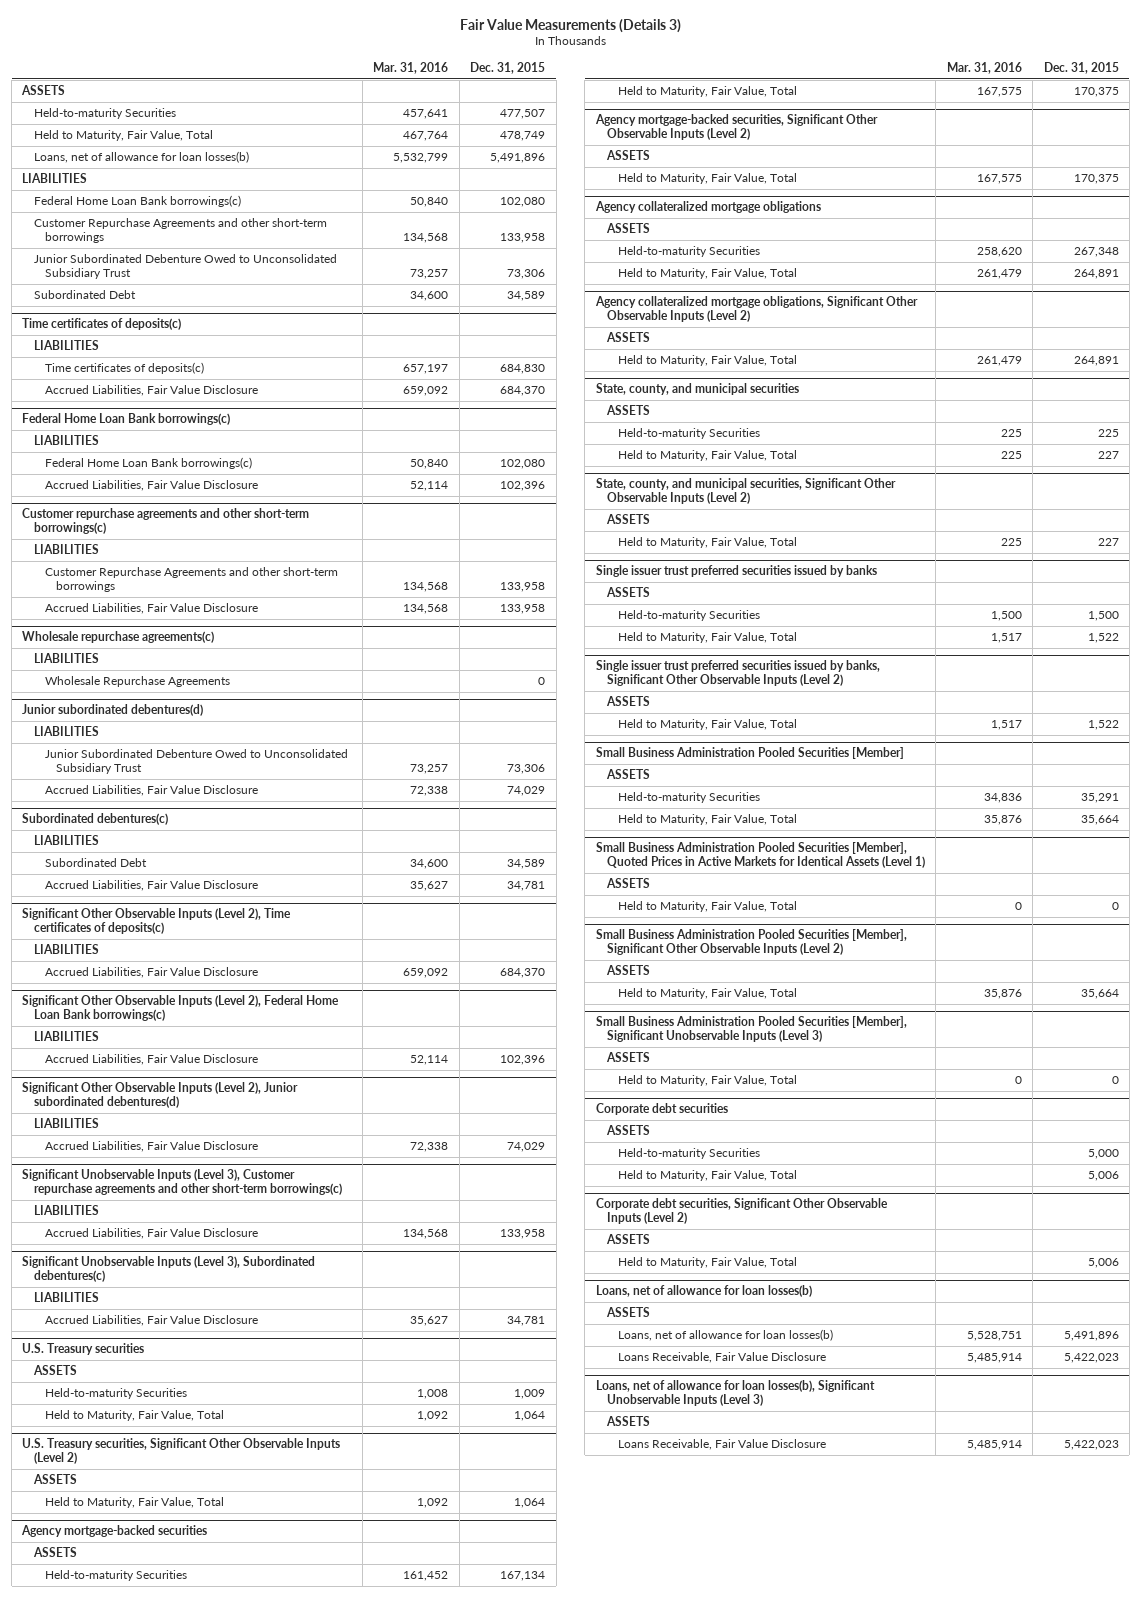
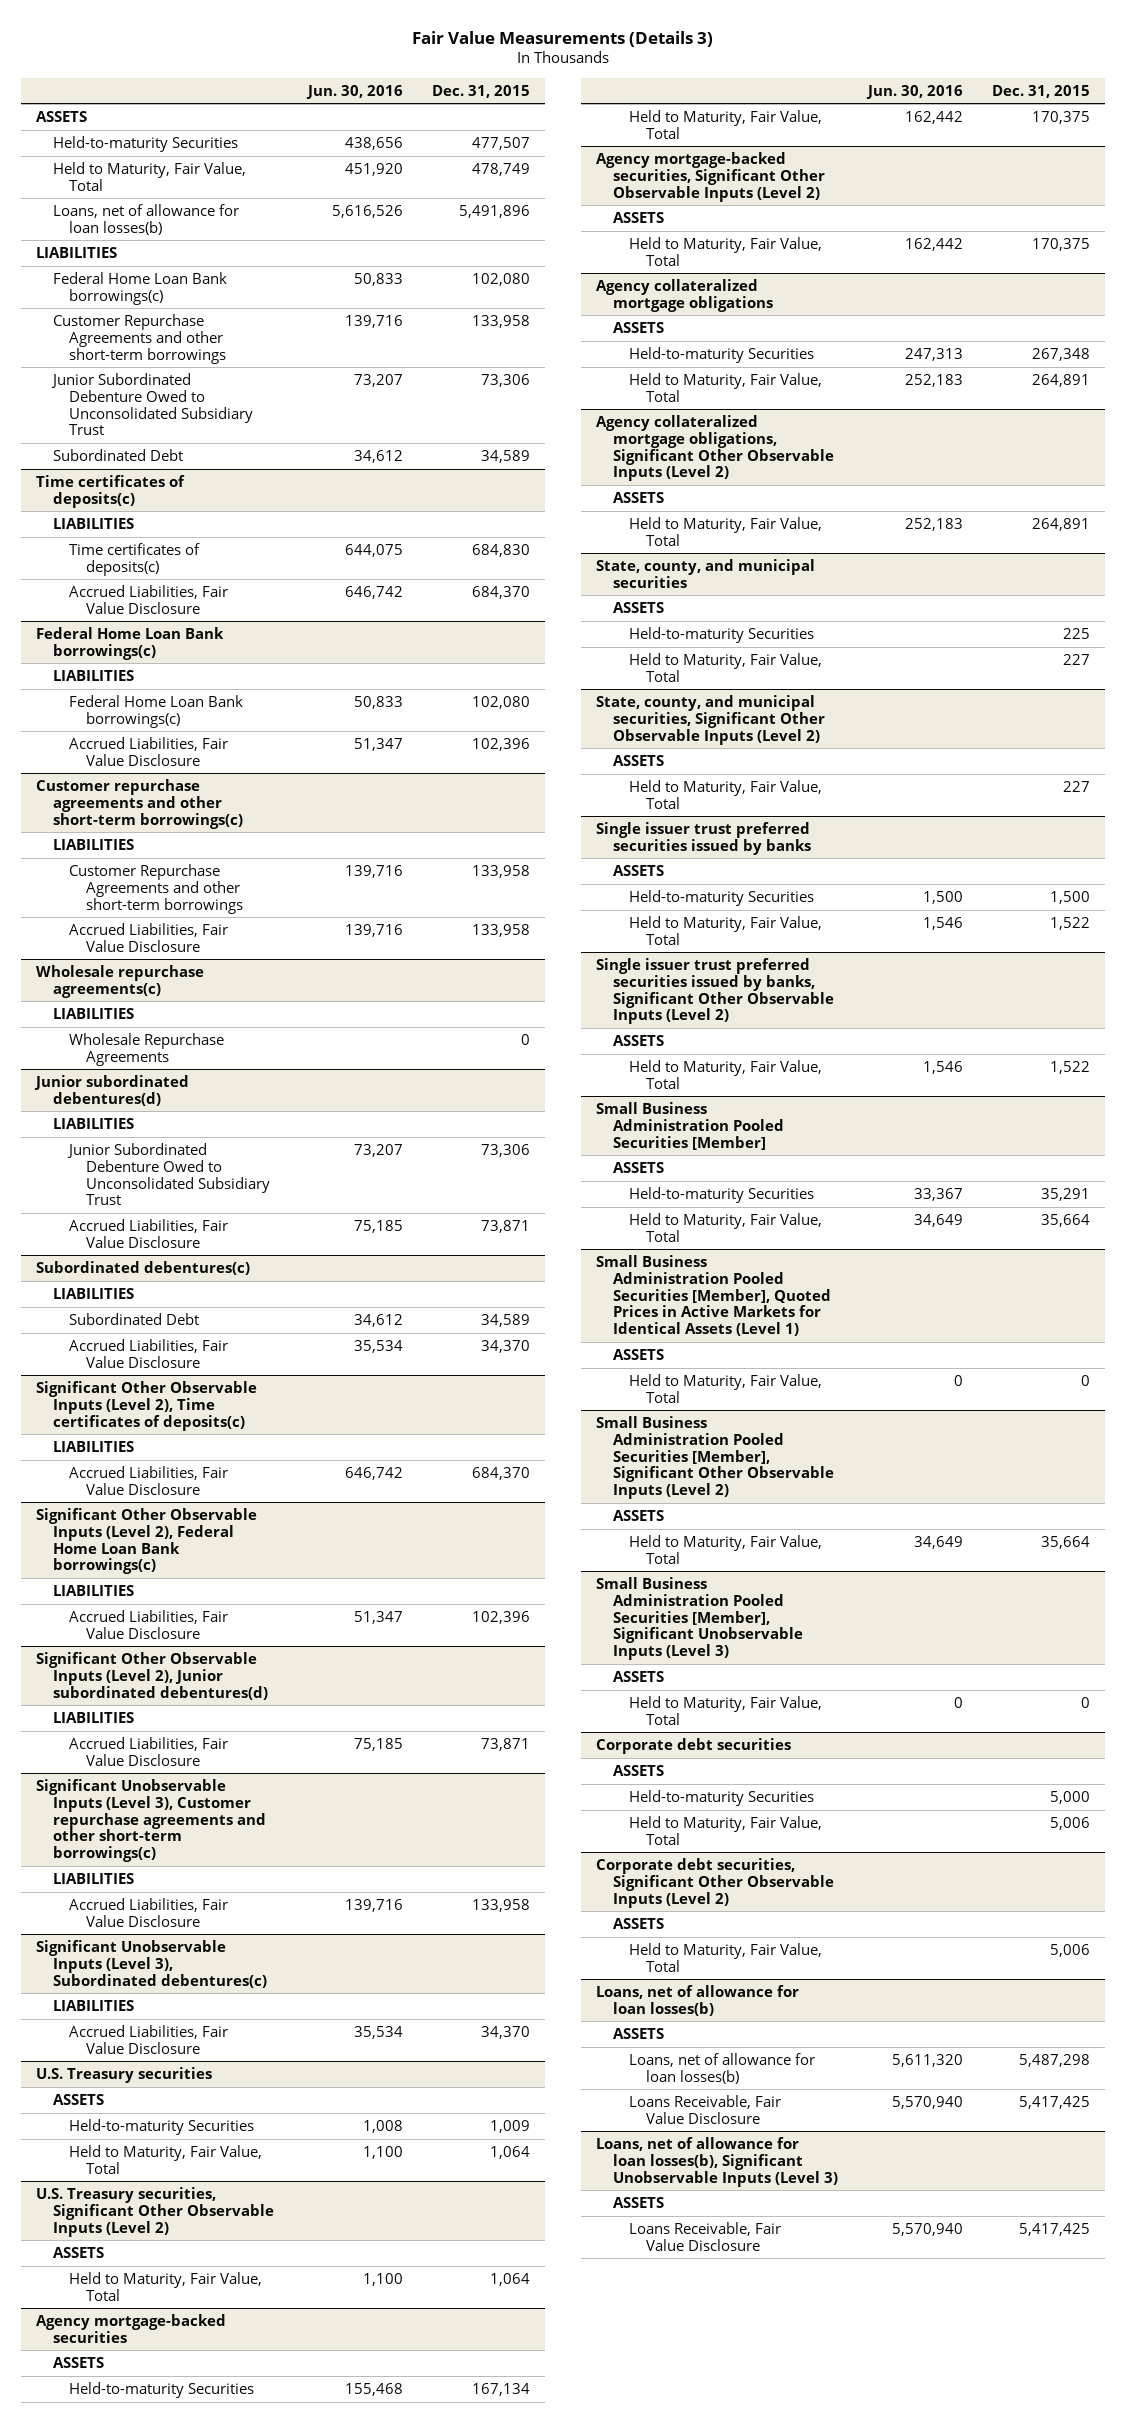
- | Mar. 31, 2016 | Dec. 31, 2015
+ | Jun. 30, 2016 | Dec. 31, 2015
@ Junior subordinated debentures(d)
- Accrued Liabilities, Fair Value Disclosure | 72,338 | 74,029
+ Accrued Liabilities, Fair Value Disclosure | 75,185 | 73,871
@ Subordinated debentures(c)
- Accrued Liabilities, Fair Value Disclosure | 35,627 | 34,781
+ Accrued Liabilities, Fair Value Disclosure | 35,534 | 34,370
@ Significant Other Observable Inputs (Level 2), Junior subordinated debentures(d)
- Accrued Liabilities, Fair Value Disclosure | 72,338 | 74,029
+ Accrued Liabilities, Fair Value Disclosure | 75,185 | 73,871
@ Significant Unobservable Inputs (Level 3), Subordinated debentures(c)
- Accrued Liabilities, Fair Value Disclosure | 35,627 | 34,781
+ Accrued Liabilities, Fair Value Disclosure | 35,534 | 34,370
@ Loans, net of allowance for loan losses(b)
- Loans, net of allowance for loan losses(b) | 5,528,751 | 5,491,896
- Loans Receivable, Fair Value Disclosure | 5,485,914 | 5,422,023
+ Loans, net of allowance for loan losses(b) | 5,611,320 | 5,487,298
+ Loans Receivable, Fair Value Disclosure | 5,570,940 | 5,417,425
@ Loans, net of allowance for loan losses(b), Significant Unobservable Inputs (Level 3)
- Loans Receivable, Fair Value Disclosure | 5,485,914 | 5,422,023
+ Loans Receivable, Fair Value Disclosure | 5,570,940 | 5,417,425

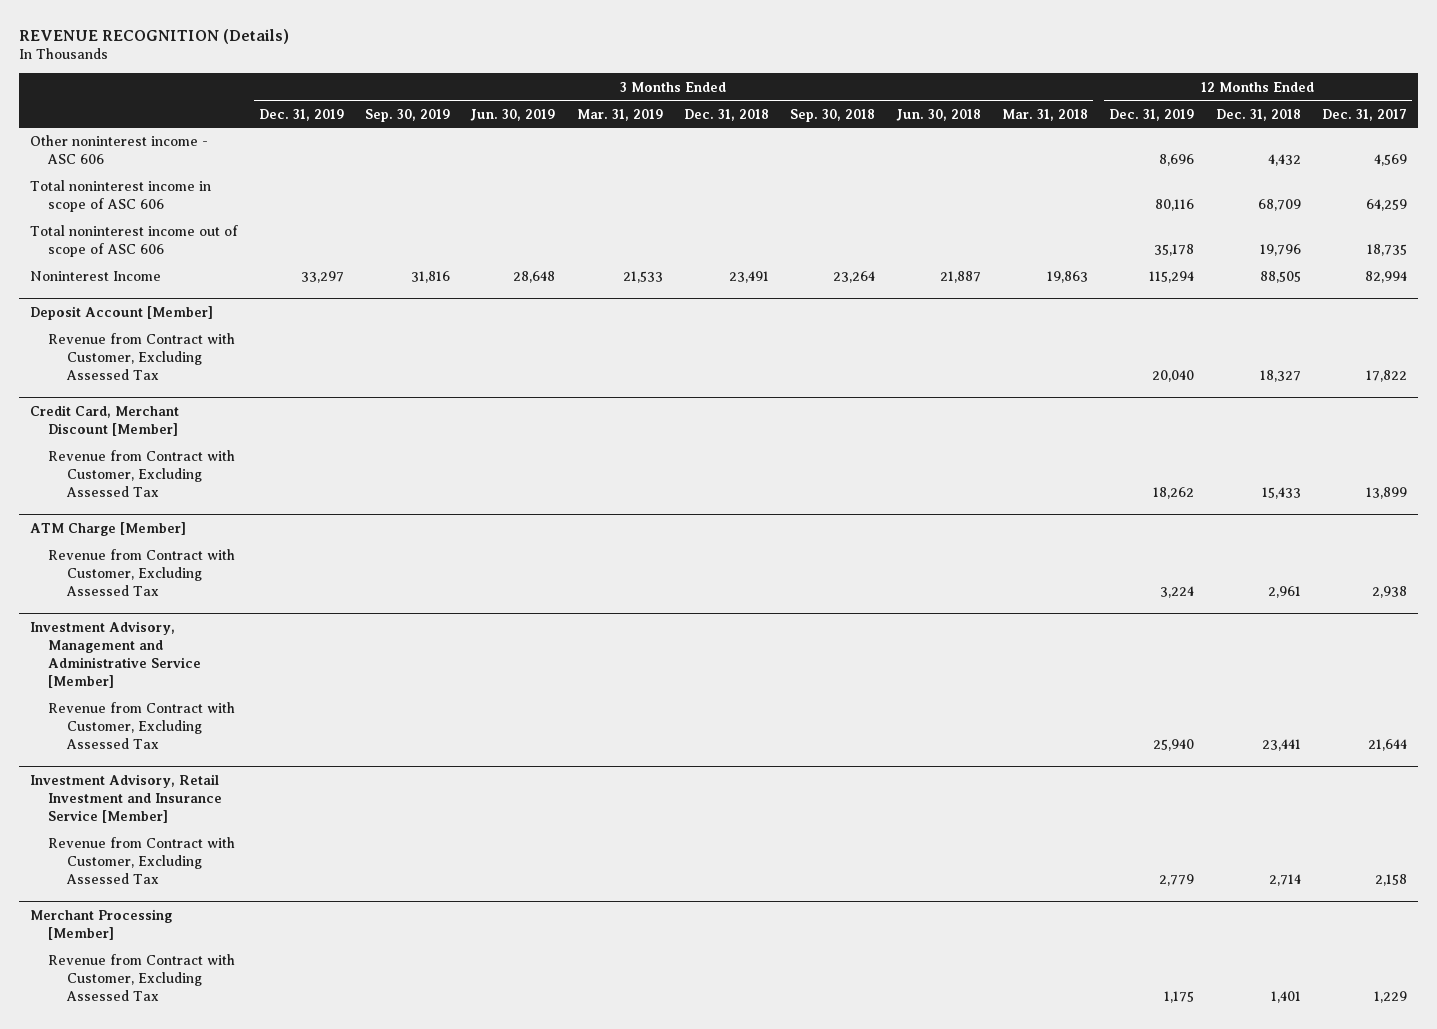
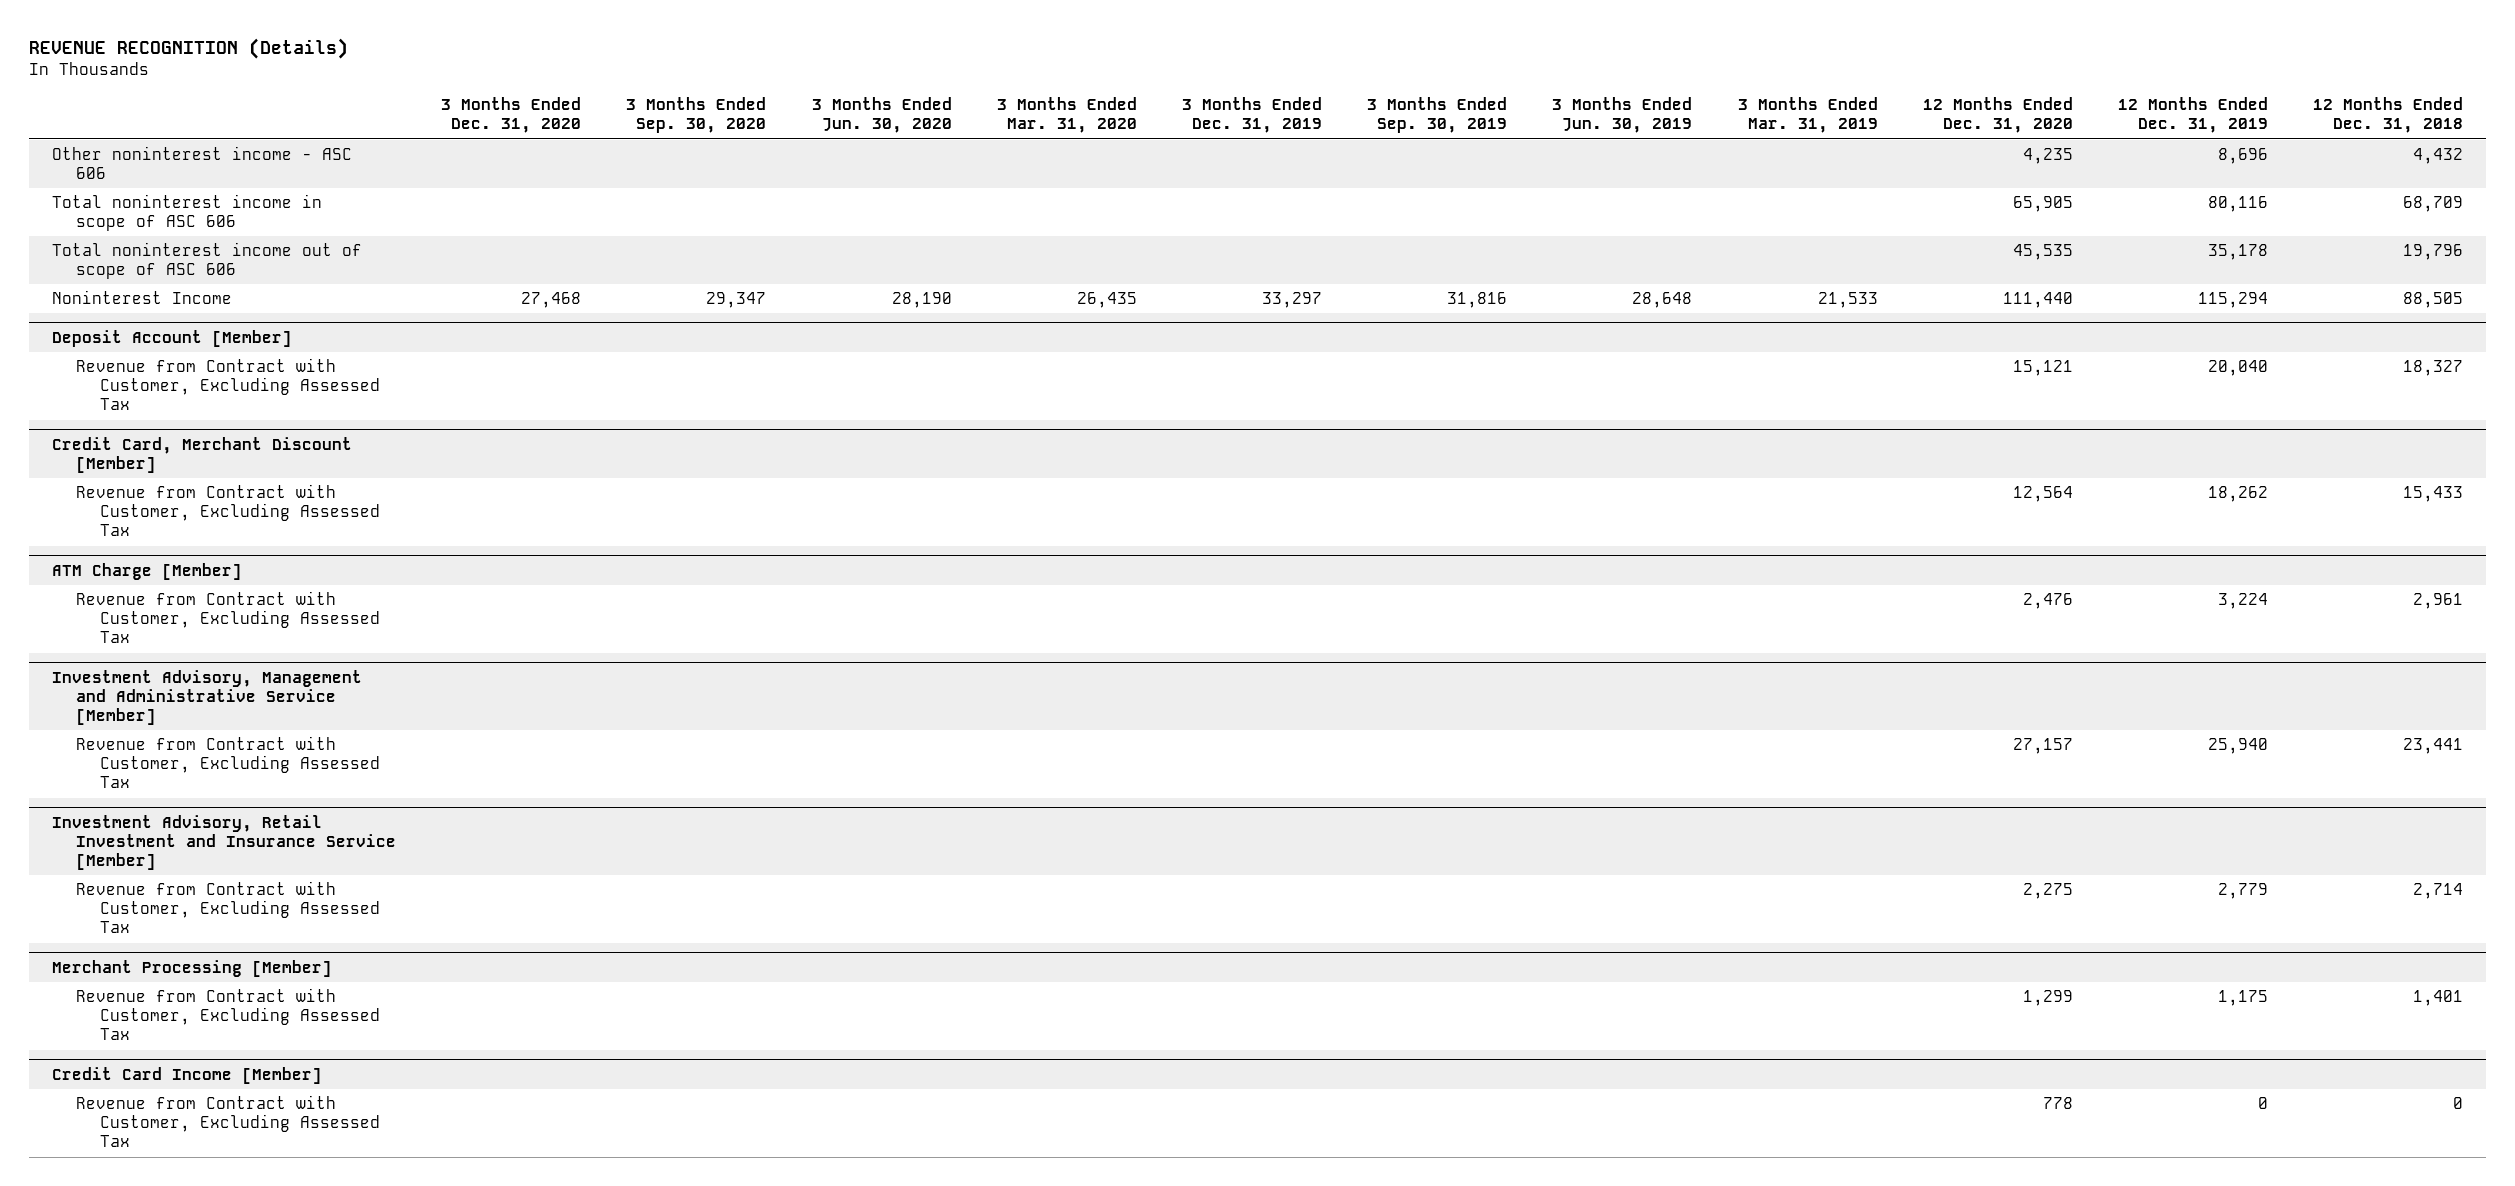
- | 3 Months Ended Dec. 31, 2019 | 3 Months Ended Sep. 30, 2019 | 3 Months Ended Jun. 30, 2019 | 3 Months Ended Mar. 31, 2019 | 3 Months Ended Dec. 31, 2018 | 3 Months Ended Sep. 30, 2018 | 3 Months Ended Jun. 30, 2018 | 3 Months Ended Mar. 31, 2018 | 12 Months Ended Dec. 31, 2019 | 12 Months Ended Dec. 31, 2018 | 12 Months Ended Dec. 31, 2017
+ | 3 Months Ended Dec. 31, 2020 | 3 Months Ended Sep. 30, 2020 | 3 Months Ended Jun. 30, 2020 | 3 Months Ended Mar. 31, 2020 | 3 Months Ended Dec. 31, 2019 | 3 Months Ended Sep. 30, 2019 | 3 Months Ended Jun. 30, 2019 | 3 Months Ended Mar. 31, 2019 | 12 Months Ended Dec. 31, 2020 | 12 Months Ended Dec. 31, 2019 | 12 Months Ended Dec. 31, 2018
+ Credit Card Income [Member]
+ Revenue from Contract with Customer, Excluding Assessed Tax | | | | | | | | | 778 | 0 | 0

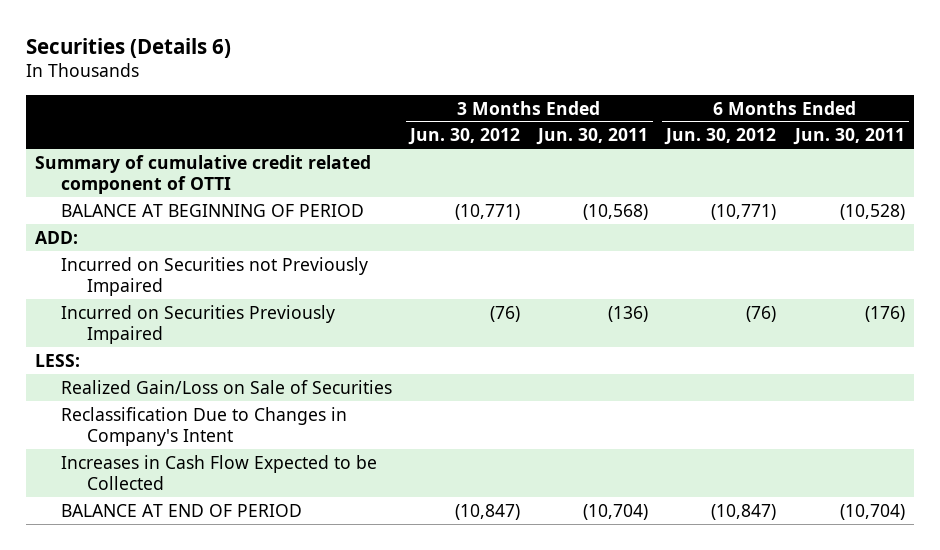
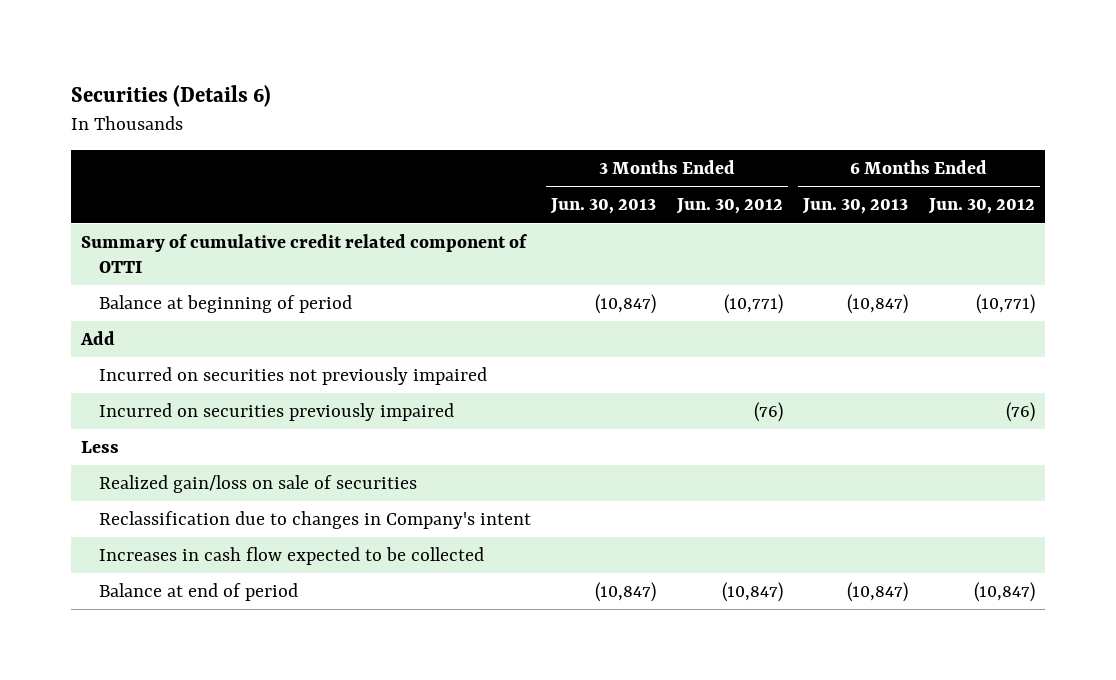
- | 3 Months Ended Jun. 30, 2012 | 3 Months Ended Jun. 30, 2011 | 6 Months Ended Jun. 30, 2012 | 6 Months Ended Jun. 30, 2011
+ | 3 Months Ended Jun. 30, 2013 | 3 Months Ended Jun. 30, 2012 | 6 Months Ended Jun. 30, 2013 | 6 Months Ended Jun. 30, 2012
- BALANCE AT BEGINNING OF PERIOD | (10,771) | (10,568) | (10,771) | (10,528)
- ADD:
- Incurred on Securities not Previously Impaired
- Incurred on Securities Previously Impaired | (76) | (136) | (76) | (176)
- LESS:
- Realized Gain/Loss on Sale of Securities
- Reclassification Due to Changes in Company's Intent
- Increases in Cash Flow Expected to be Collected
- BALANCE AT END OF PERIOD | (10,847) | (10,704) | (10,847) | (10,704)
+ Balance at beginning of period | (10,847) | (10,771) | (10,847) | (10,771)
+ Add
+ Incurred on securities not previously impaired
+ Incurred on securities previously impaired | | (76) | | (76)
+ Less
+ Realized gain/loss on sale of securities
+ Reclassification due to changes in Company's intent
+ Increases in cash flow expected to be collected
+ Balance at end of period | (10,847) | (10,847) | (10,847) | (10,847)

